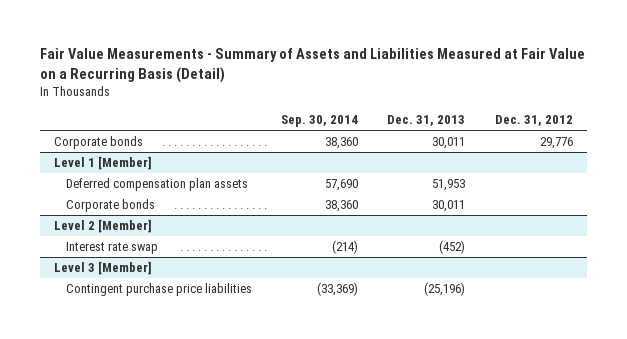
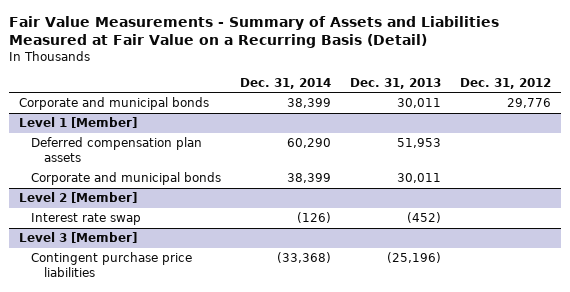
- | Sep. 30, 2014 | Dec. 31, 2013 | Dec. 31, 2012
+ | Dec. 31, 2014 | Dec. 31, 2013 | Dec. 31, 2012
- Corporate bonds | 38,360 | 30,011 | 29,776
+ Corporate and municipal bonds | 38,399 | 30,011 | 29,776
@ Level 1 [Member]
- Corporate bonds | 38,360 | 30,011 |
+ Corporate and municipal bonds | 38,399 | 30,011 |

